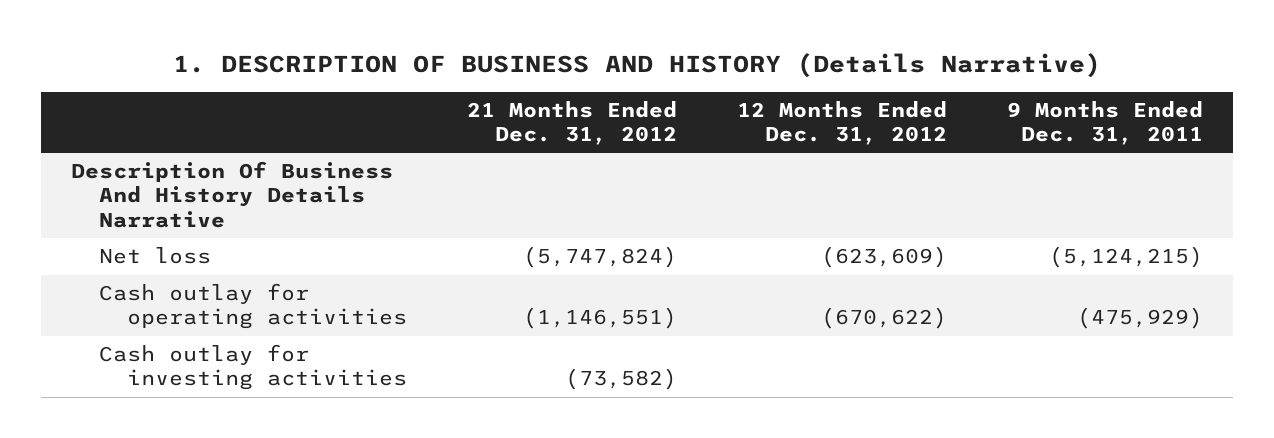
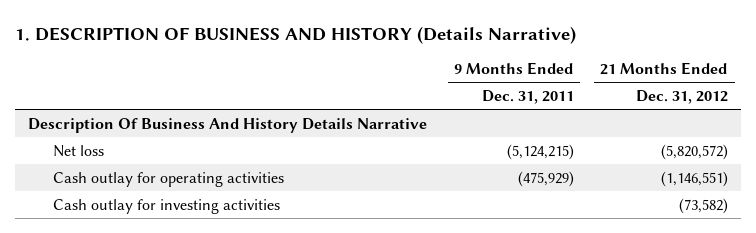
- | 21 Months Ended Dec. 31, 2012 | 12 Months Ended Dec. 31, 2012 | 9 Months Ended Dec. 31, 2011
+ | 9 Months Ended Dec. 31, 2011 | 21 Months Ended Dec. 31, 2012
- Net loss | (5,747,824) | (623,609) | (5,124,215)
+ Net loss | (5,124,215) | (5,820,572)

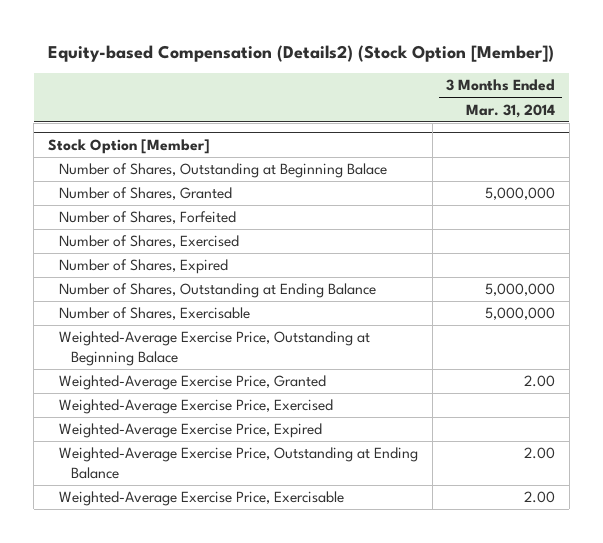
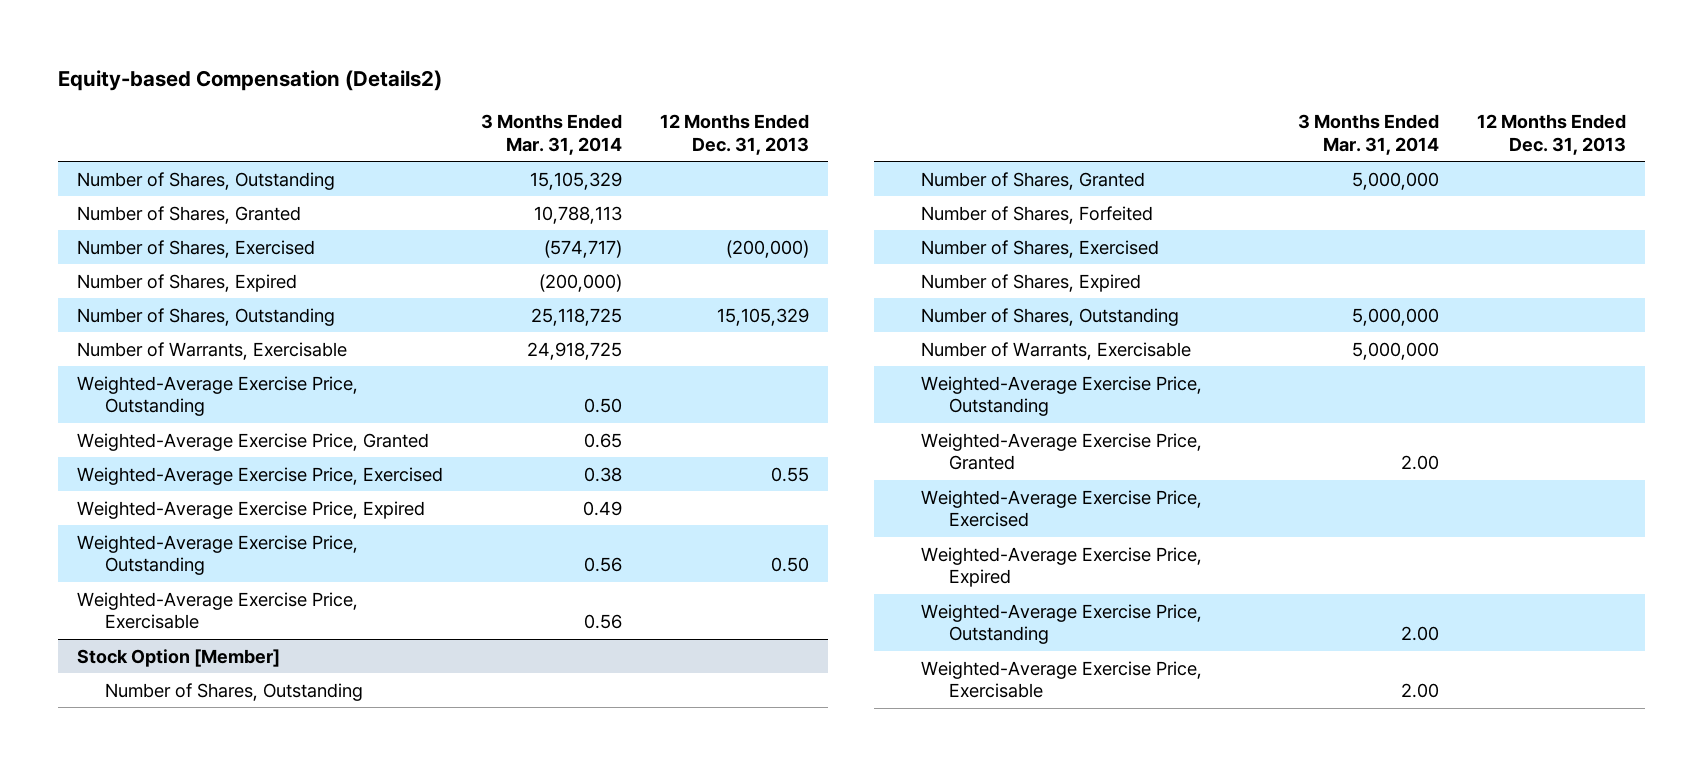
- Equity-based Compensation (Details2) (Stock Option [Member])
+ Equity-based Compensation (Details2)
- | 3 Months Ended Mar. 31, 2014
+ | 3 Months Ended Mar. 31, 2014 | 12 Months Ended Dec. 31, 2013
+ Number of Shares, Outstanding | 15,105,329 |
+ Number of Shares, Granted | 10,788,113 |
+ Number of Shares, Exercised | (574,717) | (200,000)
+ Number of Shares, Expired | (200,000) |
+ Number of Shares, Outstanding | 25,118,725 | 15,105,329
+ Number of Warrants, Exercisable | 24,918,725 |
+ Weighted-Average Exercise Price, Outstanding | 0.50 |
+ Weighted-Average Exercise Price, Granted | 0.65 |
+ Weighted-Average Exercise Price, Exercised | 0.38 | 0.55
+ Weighted-Average Exercise Price, Expired | 0.49 |
+ Weighted-Average Exercise Price, Outstanding | 0.56 | 0.50
+ Weighted-Average Exercise Price, Exercisable | 0.56 |
@ Stock Option [Member]
- Number of Shares, Outstanding at Beginning Balace
+ Number of Shares, Outstanding
- Number of Shares, Outstanding at Ending Balance | 5,000,000
- Number of Shares, Exercisable | 5,000,000
- Weighted-Average Exercise Price, Outstanding at Beginning Balace
+ Number of Shares, Outstanding | 5,000,000 |
+ Number of Warrants, Exercisable | 5,000,000 |
+ Weighted-Average Exercise Price, Outstanding
- Weighted-Average Exercise Price, Outstanding at Ending Balance | 2.00
+ Weighted-Average Exercise Price, Outstanding | 2.00 |

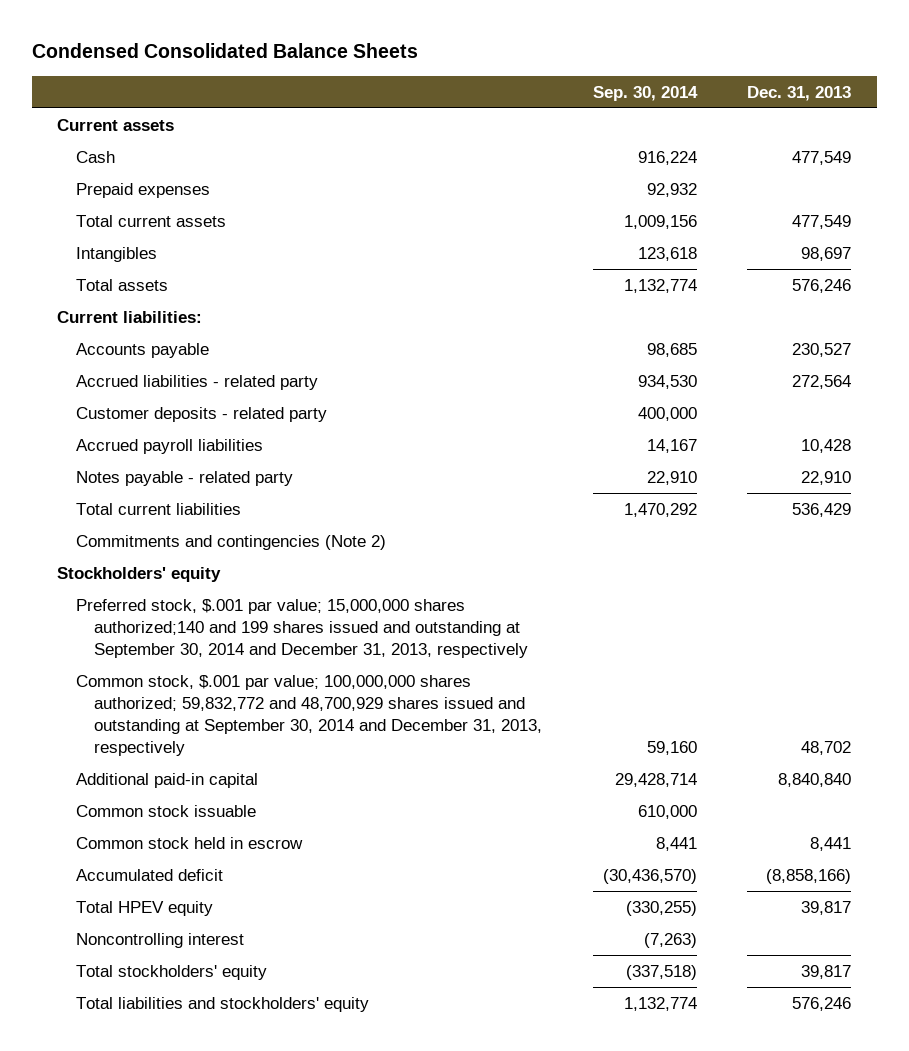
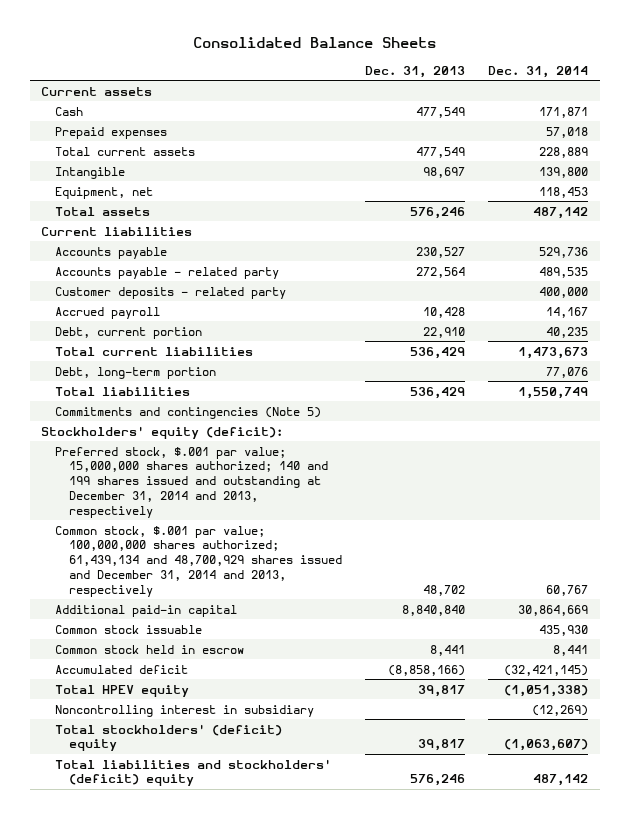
- Condensed Consolidated Balance Sheets
+ Consolidated Balance Sheets
- | Sep. 30, 2014 | Dec. 31, 2013
+ | Dec. 31, 2013 | Dec. 31, 2014
- Intangibles | 123,618 | 98,697
+ Intangible | 98,697 | 139,800
+ Equipment, net | | 118,453
- Current liabilities:
+ Current liabilities
- Accrued liabilities - related party | 934,530 | 272,564
+ Accounts payable - related party | 272,564 | 489,535
- Accrued payroll liabilities | 14,167 | 10,428
- Notes payable - related party | 22,910 | 22,910
+ Accrued payroll | 10,428 | 14,167
+ Debt, current portion | 22,910 | 40,235
- Commitments and contingencies (Note 2)
- Stockholders' equity
- Preferred stock, $.001 par value; 15,000,000 shares authorized;140 and 199 shares issued and outstanding at September 30, 2014 and December 31, 2013, respectively
- Common stock, $.001 par value; 100,000,000 shares authorized; 59,832,772 and 48,700,929 shares issued and outstanding at September 30, 2014 and December 31, 2013, respectively | 59,160 | 48,702
+ Debt, long-term portion | | 77,076
+ Total liabilities | 536,429 | 1,550,749
+ Commitments and contingencies (Note 5)
+ Stockholders' equity (deficit):
+ Preferred stock, $.001 par value; 15,000,000 shares authorized; 140 and 199 shares issued and outstanding at December 31, 2014 and 2013, respectively
+ Common stock, $.001 par value; 100,000,000 shares authorized; 61,439,134 and 48,700,929 shares issued and December 31, 2014 and 2013, respectively | 48,702 | 60,767
- Noncontrolling interest | (7,263) |
- Total stockholders' equity | (337,518) | 39,817
- Total liabilities and stockholders' equity | 1,132,774 | 576,246
+ Noncontrolling interest in subsidiary | | (12,269)
+ Total stockholders' (deficit) equity | 39,817 | (1,063,607)
+ Total liabilities and stockholders' (deficit) equity | 576,246 | 487,142

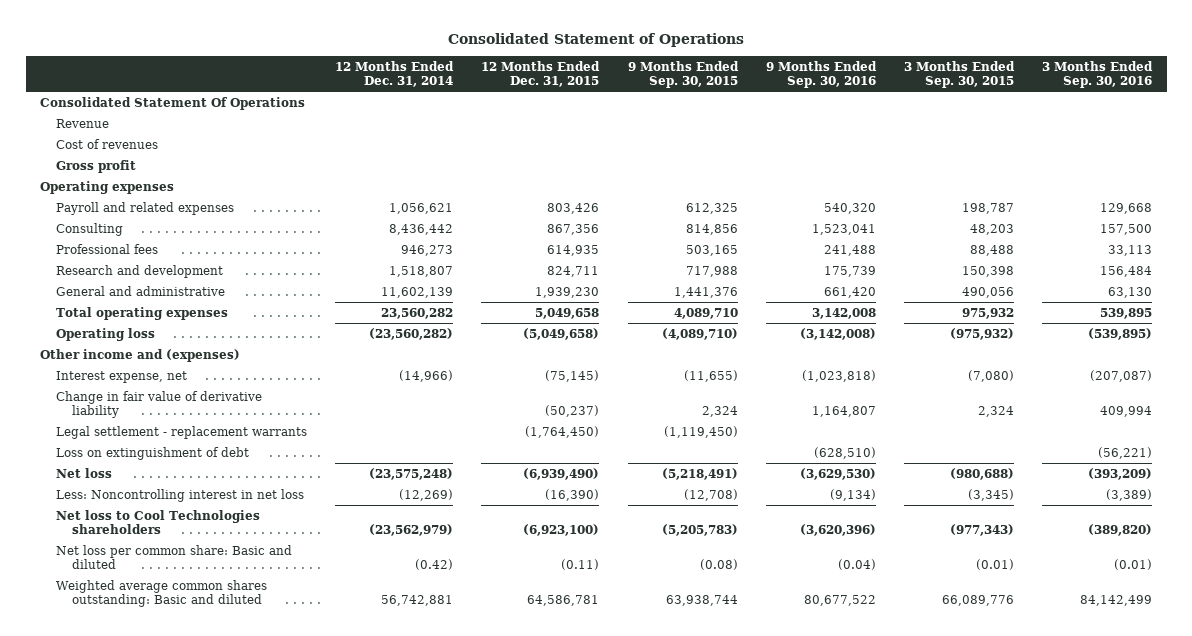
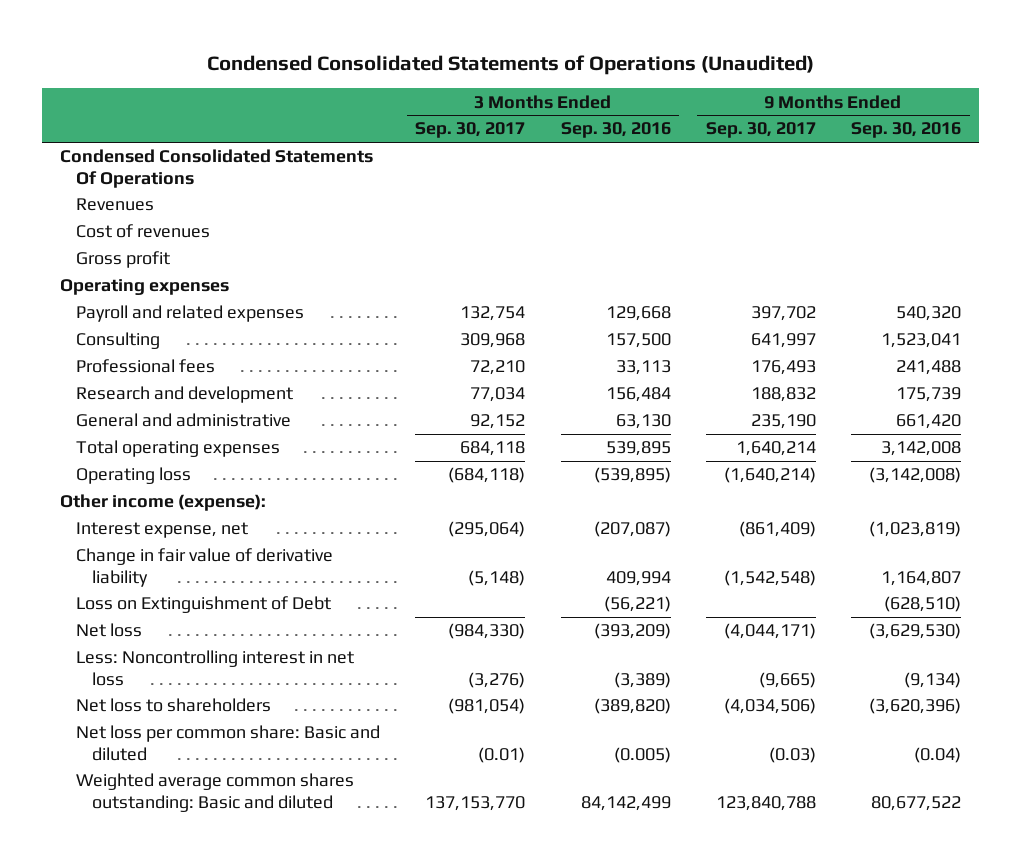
- Consolidated Statement of Operations
+ Condensed Consolidated Statements of Operations (Unaudited)
- | 12 Months Ended Dec. 31, 2014 | 12 Months Ended Dec. 31, 2015 | 9 Months Ended Sep. 30, 2015 | 9 Months Ended Sep. 30, 2016 | 3 Months Ended Sep. 30, 2015 | 3 Months Ended Sep. 30, 2016
+ | 3 Months Ended Sep. 30, 2017 | 3 Months Ended Sep. 30, 2016 | 9 Months Ended Sep. 30, 2017 | 9 Months Ended Sep. 30, 2016
- Consolidated Statement Of Operations
- Revenue
+ Condensed Consolidated Statements Of Operations
+ Revenues
- Other income and (expenses)
- Interest expense, net | (14,966) | (75,145) | (11,655) | (1,023,818) | (7,080) | (207,087)
+ Other income (expense):
+ Interest expense, net | (295,064) | (207,087) | (861,409) | (1,023,819)
- Legal settlement - replacement warrants | | (1,764,450) | (1,119,450) | | |
- Loss on extinguishment of debt | | | | (628,510) | | (56,221)
+ Loss on Extinguishment of Debt | | (56,221) | | (628,510)
- Net loss to Cool Technologies shareholders | (23,562,979) | (6,923,100) | (5,205,783) | (3,620,396) | (977,343) | (389,820)
- Net loss per common share: Basic and diluted | (0.42) | (0.11) | (0.08) | (0.04) | (0.01) | (0.01)
+ Net loss to shareholders | (981,054) | (389,820) | (4,034,506) | (3,620,396)
+ Net loss per common share: Basic and diluted | (0.01) | (0.005) | (0.03) | (0.04)

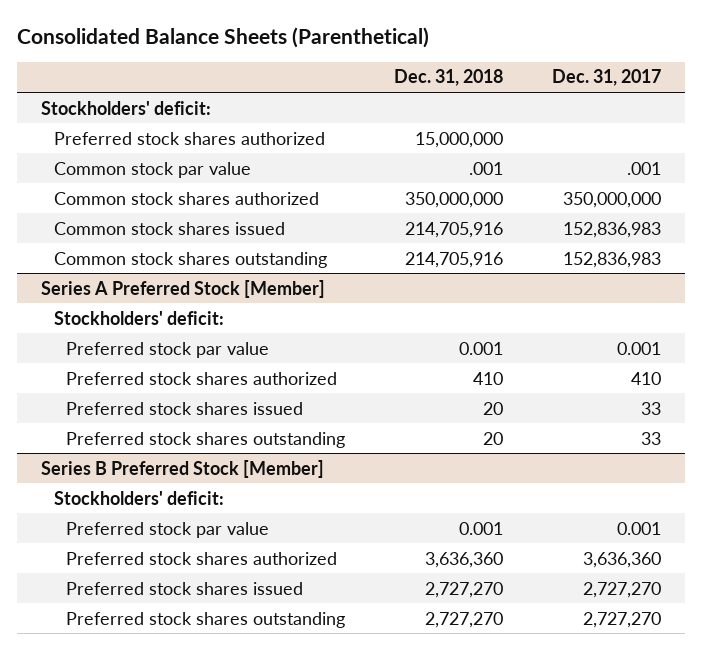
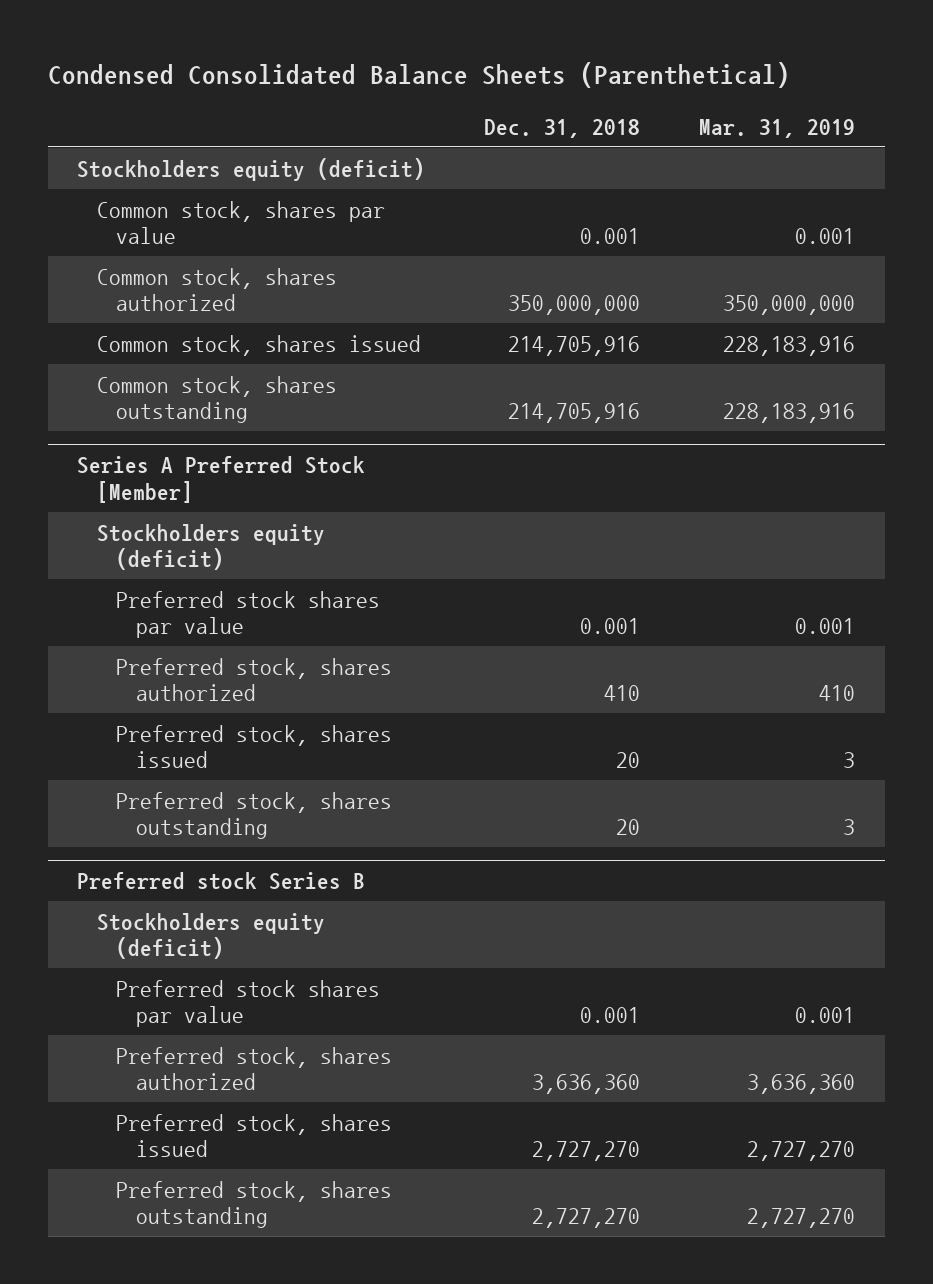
- Consolidated Balance Sheets (Parenthetical)
+ Condensed Consolidated Balance Sheets (Parenthetical)
- | Dec. 31, 2018 | Dec. 31, 2017
+ | Dec. 31, 2018 | Mar. 31, 2019
- Stockholders' deficit:
- Preferred stock shares authorized | 15,000,000 |
- Common stock par value | .001 | .001
- Common stock shares authorized | 350,000,000 | 350,000,000
- Common stock shares issued | 214,705,916 | 152,836,983
- Common stock shares outstanding | 214,705,916 | 152,836,983
+ Stockholders equity (deficit)
+ Common stock, shares par value | 0.001 | 0.001
+ Common stock, shares authorized | 350,000,000 | 350,000,000
+ Common stock, shares issued | 214,705,916 | 228,183,916
+ Common stock, shares outstanding | 214,705,916 | 228,183,916
@ Series A Preferred Stock [Member]
- Stockholders' deficit:
- Preferred stock par value | 0.001 | 0.001
- Preferred stock shares authorized | 410 | 410
- Preferred stock shares issued | 20 | 33
- Preferred stock shares outstanding | 20 | 33
- Series B Preferred Stock [Member]
- Stockholders' deficit:
- Preferred stock par value | 0.001 | 0.001
- Preferred stock shares authorized | 3,636,360 | 3,636,360
- Preferred stock shares issued | 2,727,270 | 2,727,270
- Preferred stock shares outstanding | 2,727,270 | 2,727,270
@ Series A Preferred Stock [Member]
+ Stockholders equity (deficit)
+ Preferred stock shares par value | 0.001 | 0.001
+ Preferred stock, shares authorized | 410 | 410
+ Preferred stock, shares issued | 20 | 3
+ Preferred stock, shares outstanding | 20 | 3
+ Preferred stock Series B
+ Stockholders equity (deficit)
+ Preferred stock shares par value | 0.001 | 0.001
+ Preferred stock, shares authorized | 3,636,360 | 3,636,360
+ Preferred stock, shares issued | 2,727,270 | 2,727,270
+ Preferred stock, shares outstanding | 2,727,270 | 2,727,270

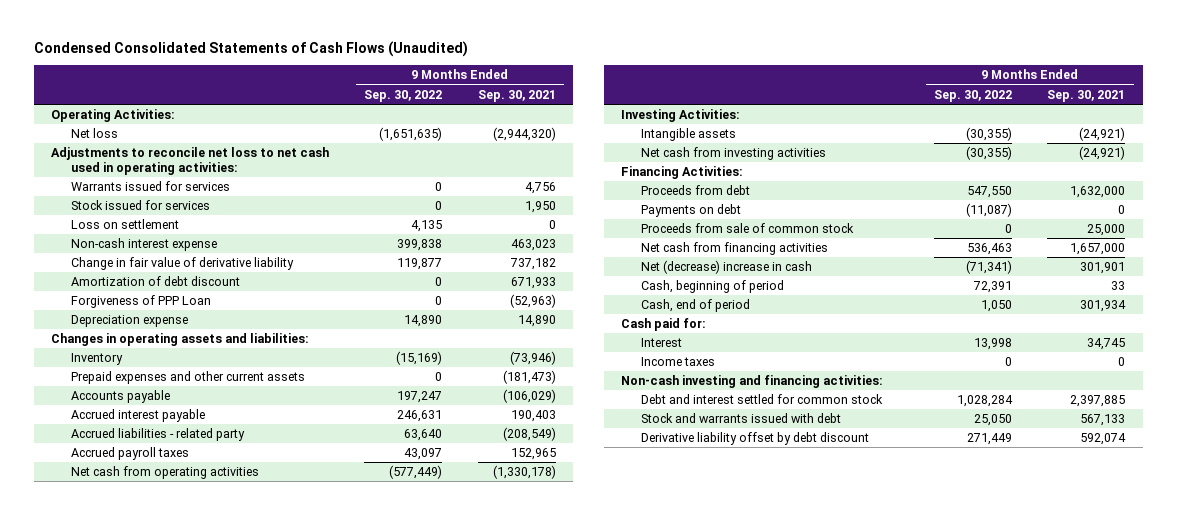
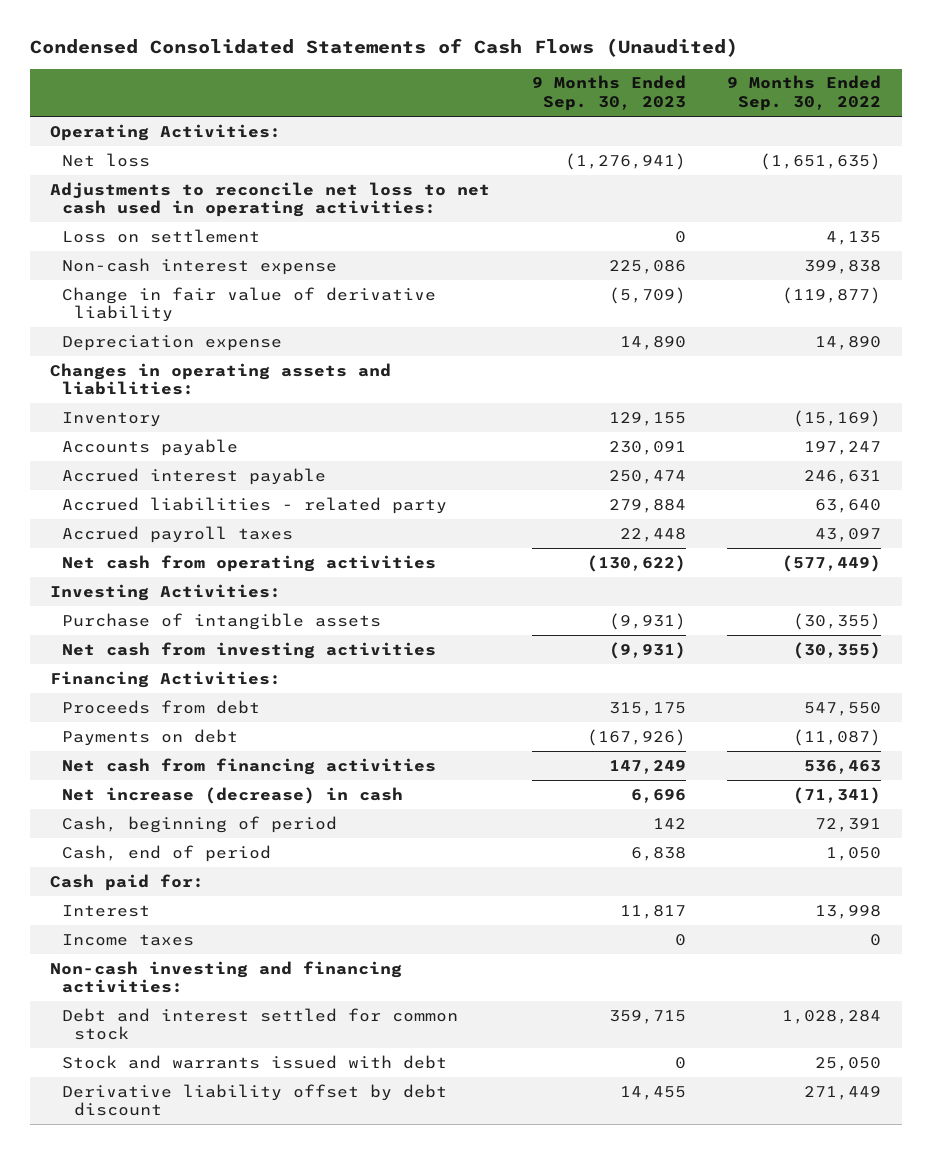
- | 9 Months Ended Sep. 30, 2022 | 9 Months Ended Sep. 30, 2021
+ | 9 Months Ended Sep. 30, 2023 | 9 Months Ended Sep. 30, 2022
- Warrants issued for services | 0 | 4,756
- Stock issued for services | 0 | 1,950
- Change in fair value of derivative liability | 119,877 | 737,182
- Amortization of debt discount | 0 | 671,933
- Forgiveness of PPP Loan | 0 | (52,963)
+ Change in fair value of derivative liability | (5,709) | (119,877)
- Prepaid expenses and other current assets | 0 | (181,473)
- Intangible assets | (30,355) | (24,921)
+ Purchase of intangible assets | (9,931) | (30,355)
- Proceeds from sale of common stock | 0 | 25,000
- Net (decrease) increase in cash | (71,341) | 301,901
+ Net increase (decrease) in cash | 6,696 | (71,341)

